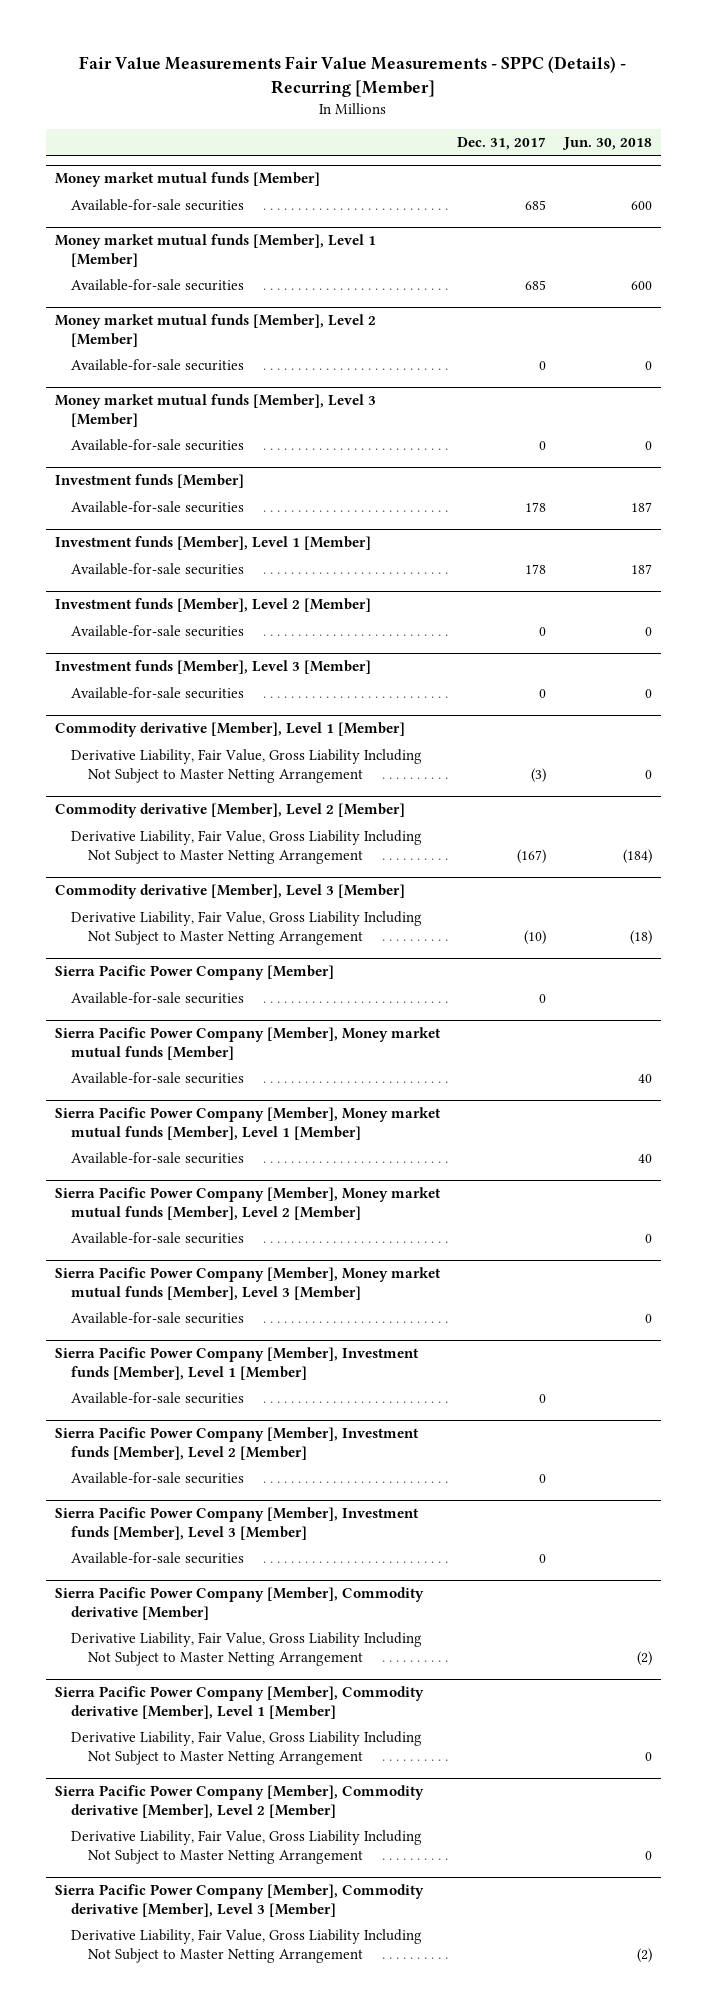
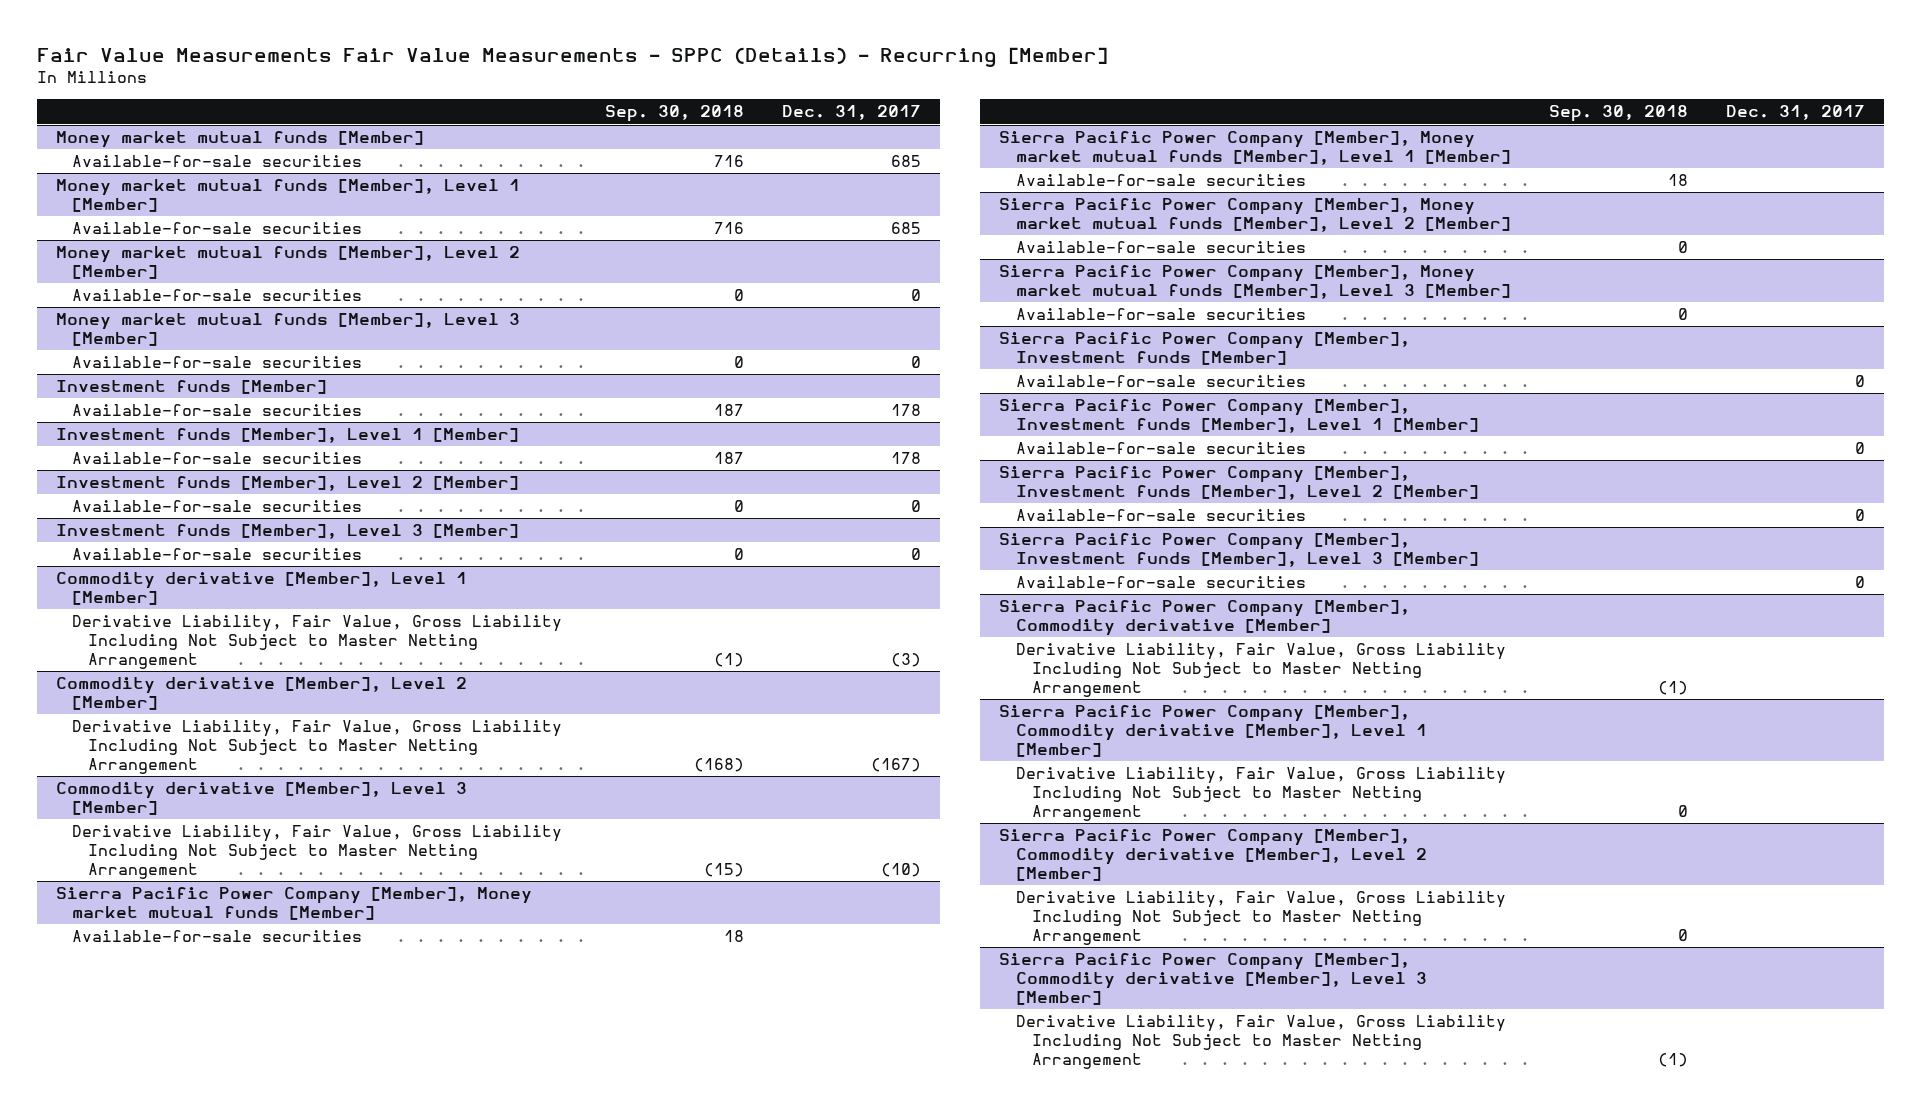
- | Dec. 31, 2017 | Jun. 30, 2018
+ | Sep. 30, 2018 | Dec. 31, 2017
- Sierra Pacific Power Company [Member]
- Available-for-sale securities | 0 |
+ Sierra Pacific Power Company [Member], Investment funds [Member]
+ Available-for-sale securities | | 0

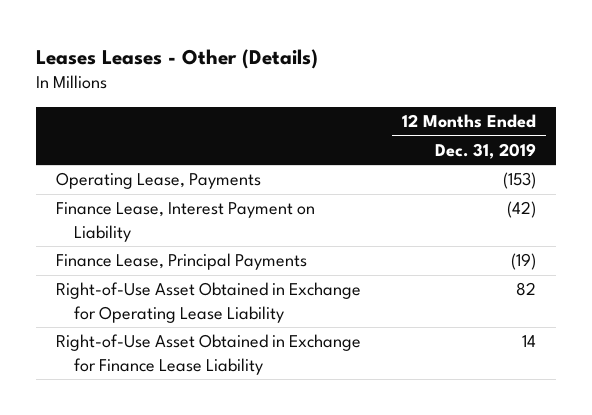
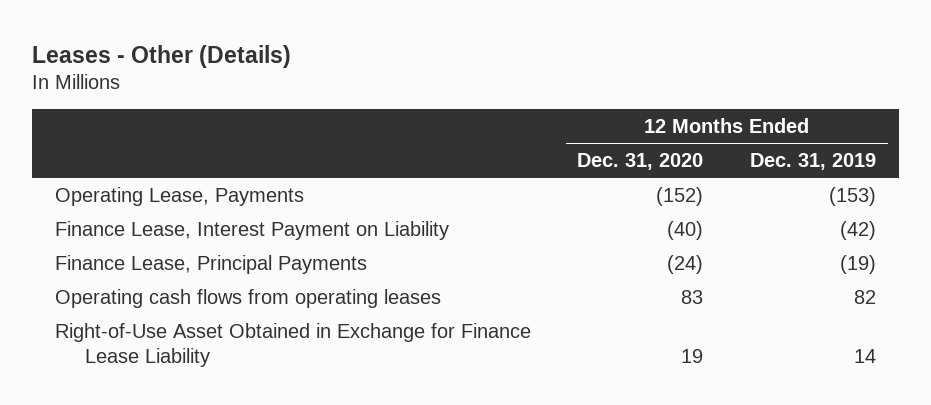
- Leases Leases - Other (Details)
+ Leases - Other (Details)
- | 12 Months Ended Dec. 31, 2019
+ | 12 Months Ended Dec. 31, 2020 | 12 Months Ended Dec. 31, 2019
- Right-of-Use Asset Obtained in Exchange for Operating Lease Liability | 82
+ Operating cash flows from operating leases | 83 | 82

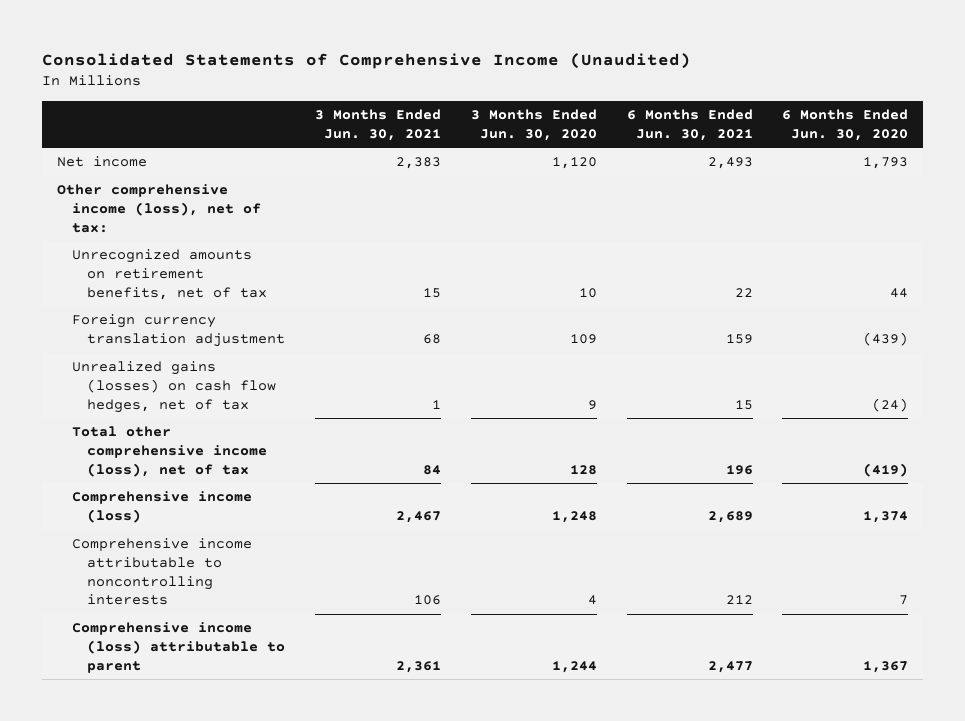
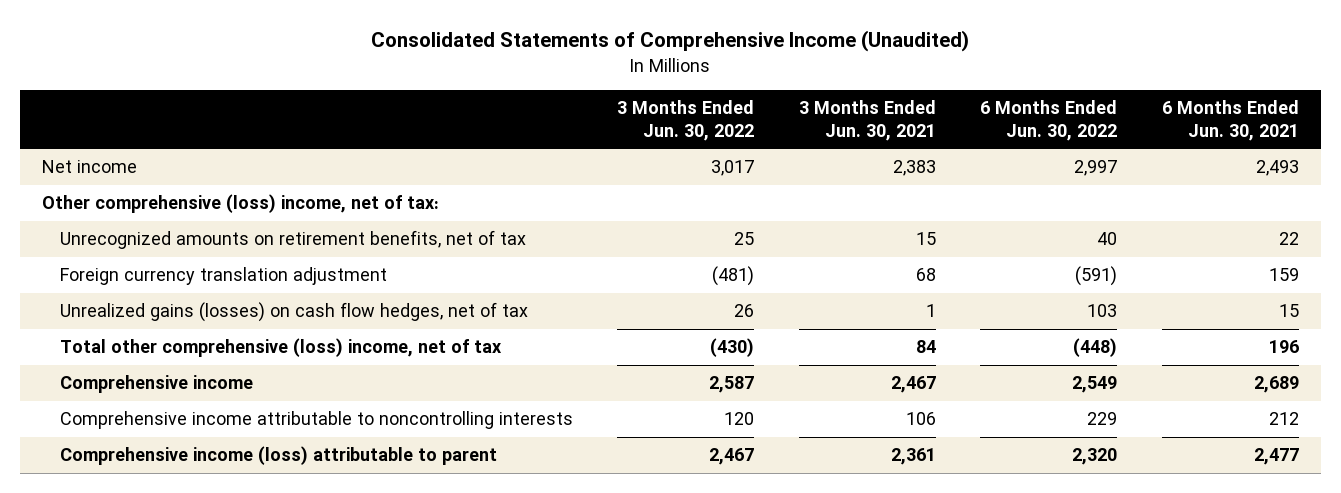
- | 3 Months Ended Jun. 30, 2021 | 3 Months Ended Jun. 30, 2020 | 6 Months Ended Jun. 30, 2021 | 6 Months Ended Jun. 30, 2020
+ | 3 Months Ended Jun. 30, 2022 | 3 Months Ended Jun. 30, 2021 | 6 Months Ended Jun. 30, 2022 | 6 Months Ended Jun. 30, 2021
- Other comprehensive income (loss), net of tax:
+ Other comprehensive (loss) income, net of tax:
- Total other comprehensive income (loss), net of tax | 84 | 128 | 196 | (419)
- Comprehensive income (loss) | 2,467 | 1,248 | 2,689 | 1,374
+ Total other comprehensive (loss) income, net of tax | (430) | 84 | (448) | 196
+ Comprehensive income | 2,587 | 2,467 | 2,549 | 2,689

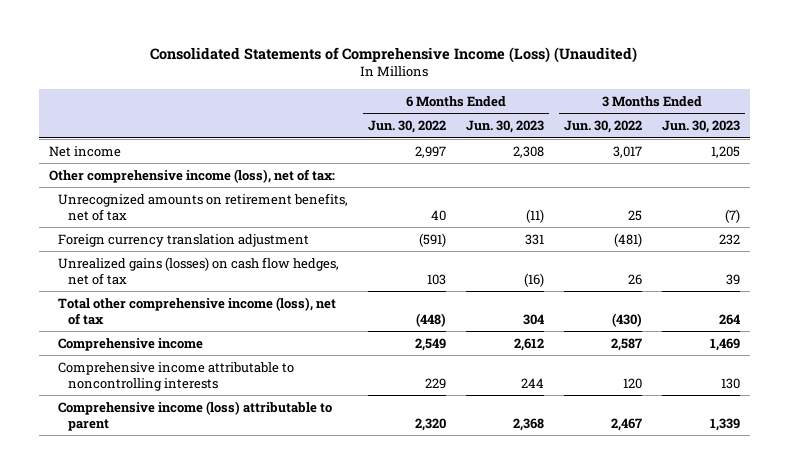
- Consolidated Statements of Comprehensive Income (Unaudited)
+ Consolidated Statements of Comprehensive Income (Loss) (Unaudited)
- | 3 Months Ended Jun. 30, 2022 | 3 Months Ended Jun. 30, 2021 | 6 Months Ended Jun. 30, 2022 | 6 Months Ended Jun. 30, 2021
+ | 6 Months Ended Jun. 30, 2022 | 6 Months Ended Jun. 30, 2023 | 3 Months Ended Jun. 30, 2022 | 3 Months Ended Jun. 30, 2023
- Other comprehensive (loss) income, net of tax:
+ Other comprehensive income (loss), net of tax:
- Total other comprehensive (loss) income, net of tax | (430) | 84 | (448) | 196
+ Total other comprehensive income (loss), net of tax | (448) | 304 | (430) | 264

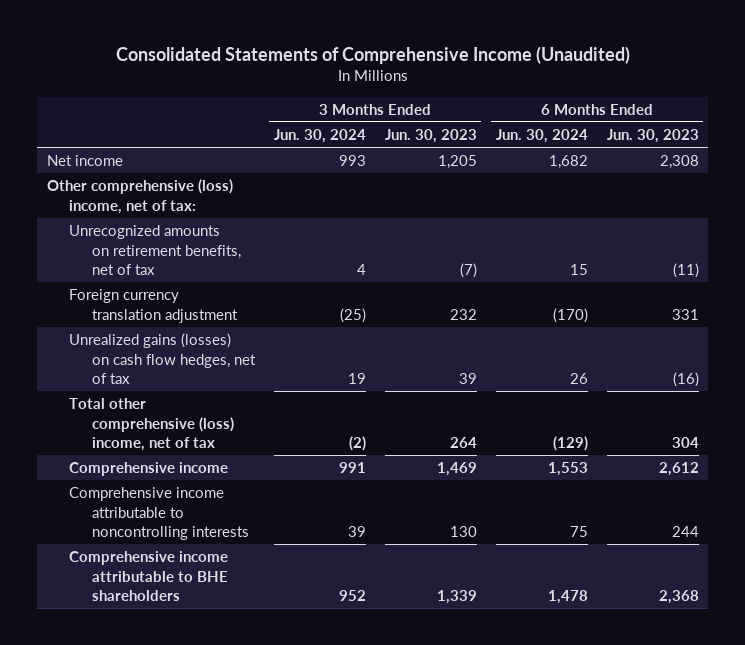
- Consolidated Statements of Comprehensive Income (Loss) (Unaudited)
+ Consolidated Statements of Comprehensive Income (Unaudited)
- | 6 Months Ended Jun. 30, 2022 | 6 Months Ended Jun. 30, 2023 | 3 Months Ended Jun. 30, 2022 | 3 Months Ended Jun. 30, 2023
+ | 3 Months Ended Jun. 30, 2024 | 3 Months Ended Jun. 30, 2023 | 6 Months Ended Jun. 30, 2024 | 6 Months Ended Jun. 30, 2023
- Other comprehensive income (loss), net of tax:
+ Other comprehensive (loss) income, net of tax:
- Total other comprehensive income (loss), net of tax | (448) | 304 | (430) | 264
+ Total other comprehensive (loss) income, net of tax | (2) | 264 | (129) | 304
- Comprehensive income (loss) attributable to parent | 2,320 | 2,368 | 2,467 | 1,339
+ Comprehensive income attributable to BHE shareholders | 952 | 1,339 | 1,478 | 2,368

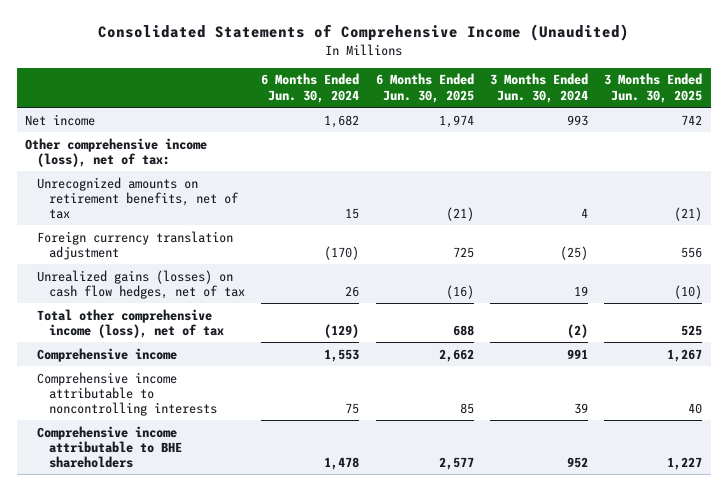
- | 3 Months Ended Jun. 30, 2024 | 3 Months Ended Jun. 30, 2023 | 6 Months Ended Jun. 30, 2024 | 6 Months Ended Jun. 30, 2023
+ | 6 Months Ended Jun. 30, 2024 | 6 Months Ended Jun. 30, 2025 | 3 Months Ended Jun. 30, 2024 | 3 Months Ended Jun. 30, 2025
- Other comprehensive (loss) income, net of tax:
+ Other comprehensive income (loss), net of tax:
- Total other comprehensive (loss) income, net of tax | (2) | 264 | (129) | 304
+ Total other comprehensive income (loss), net of tax | (129) | 688 | (2) | 525

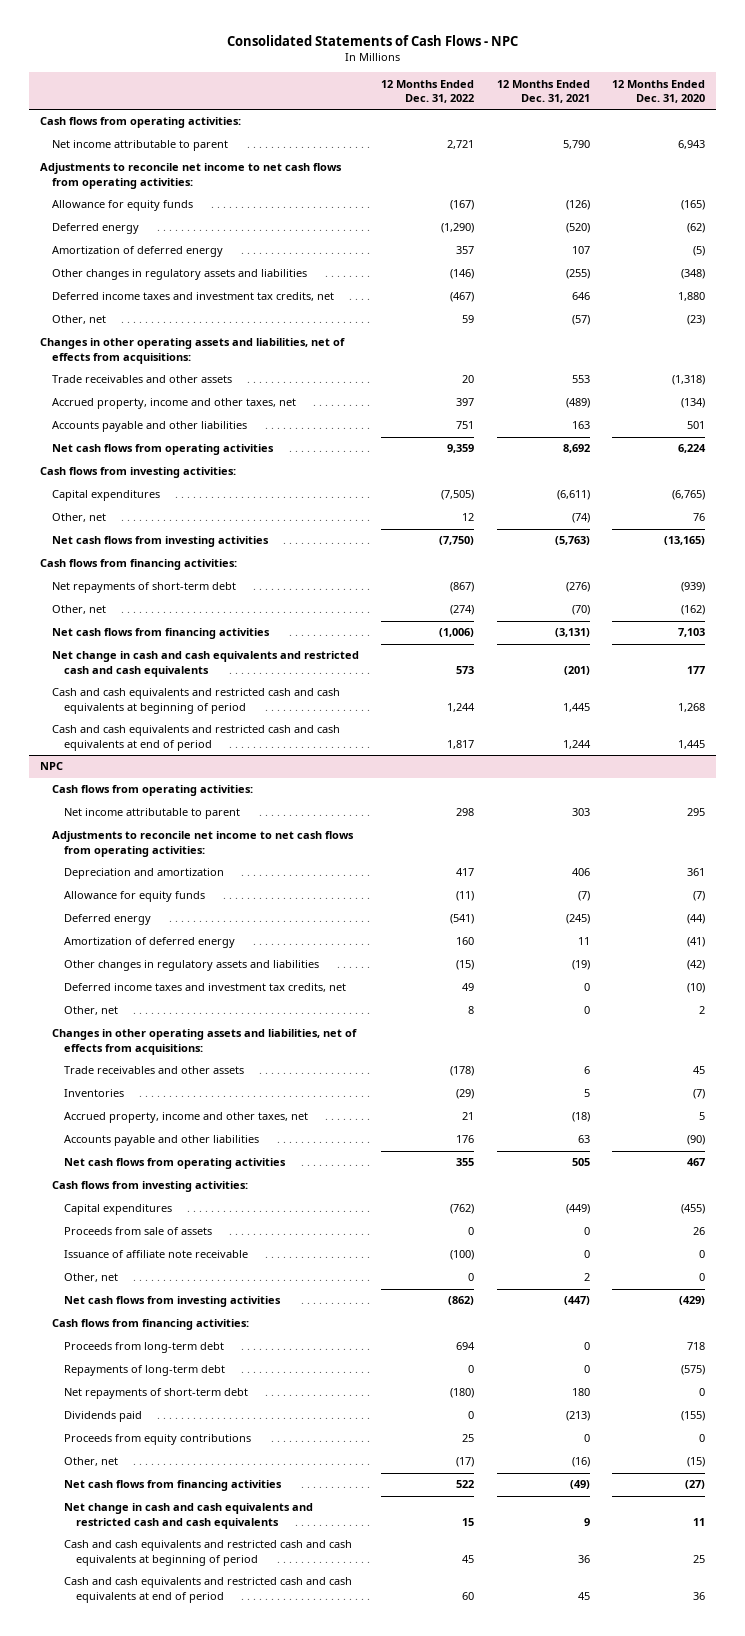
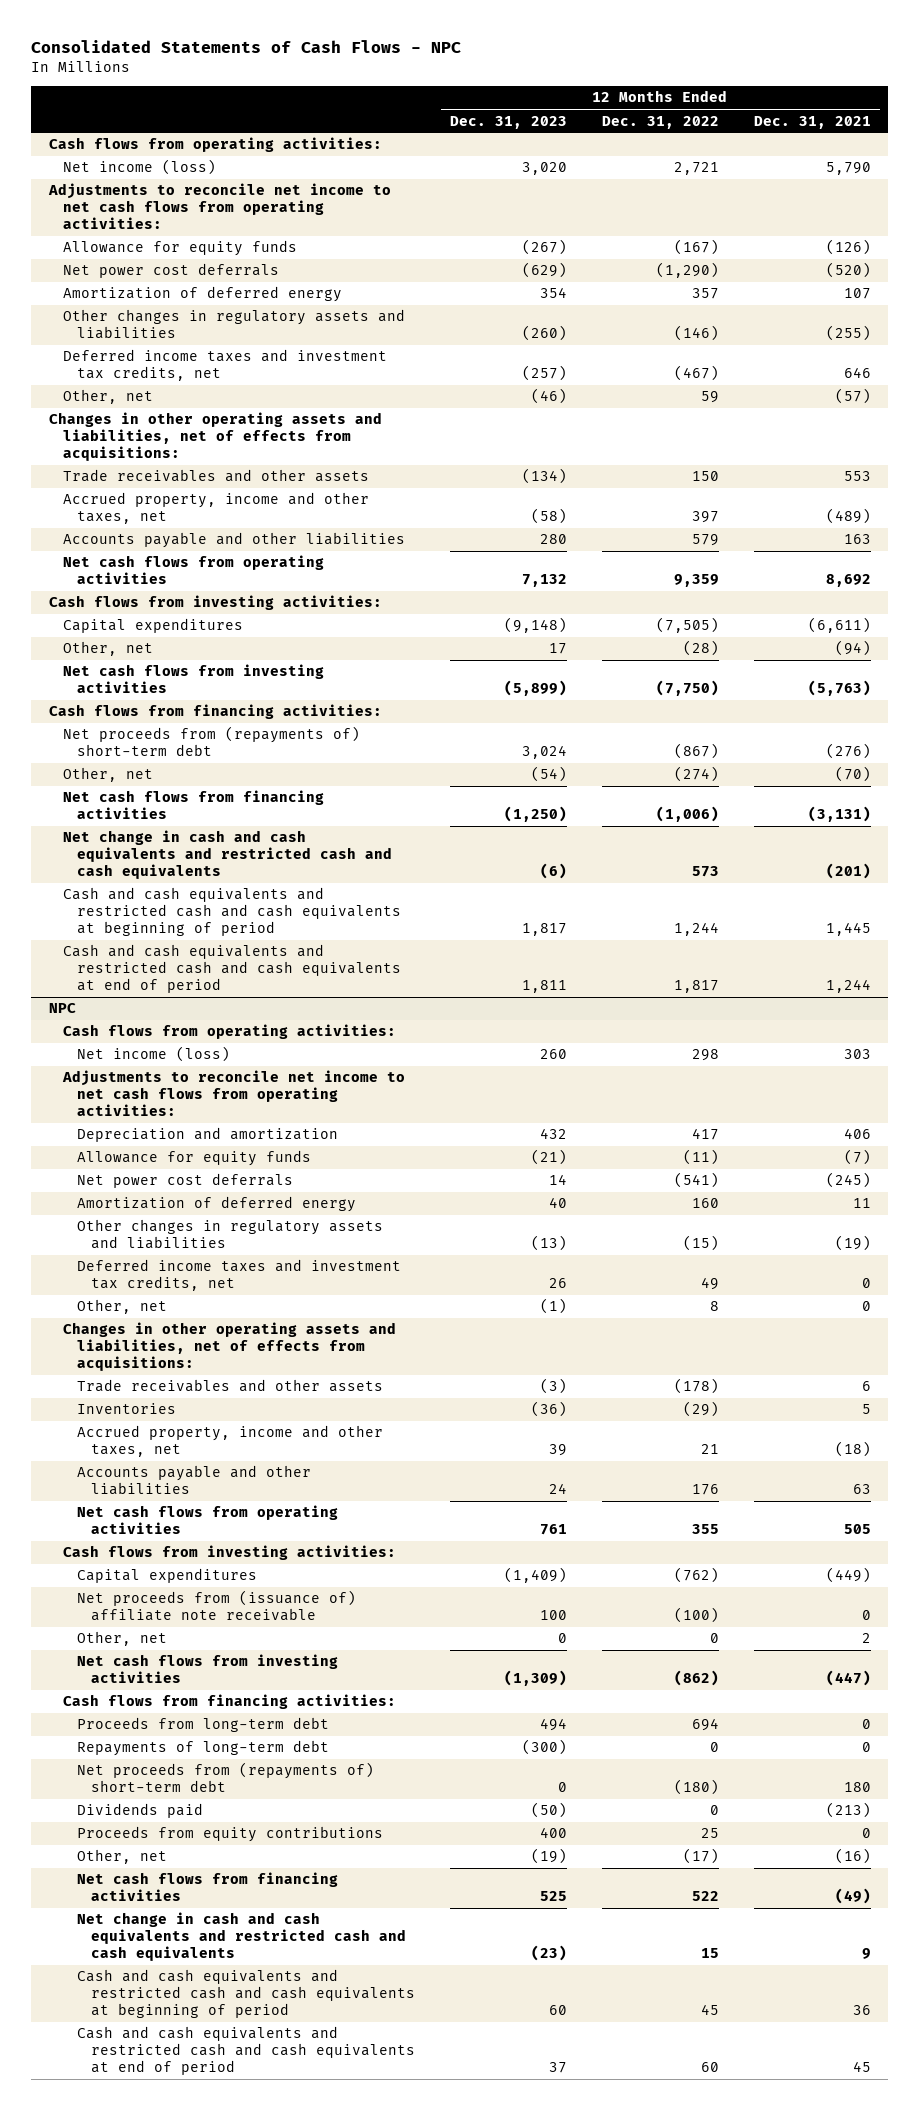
- | 12 Months Ended Dec. 31, 2022 | 12 Months Ended Dec. 31, 2021 | 12 Months Ended Dec. 31, 2020
+ | 12 Months Ended Dec. 31, 2023 | 12 Months Ended Dec. 31, 2022 | 12 Months Ended Dec. 31, 2021
- Net income attributable to parent | 2,721 | 5,790 | 6,943
+ Net income (loss) | 3,020 | 2,721 | 5,790
- Deferred energy | (1,290) | (520) | (62)
+ Net power cost deferrals | (629) | (1,290) | (520)
- Trade receivables and other assets | 20 | 553 | (1,318)
+ Trade receivables and other assets | (134) | 150 | 553
- Accounts payable and other liabilities | 751 | 163 | 501
+ Accounts payable and other liabilities | 280 | 579 | 163
- Other, net | 12 | (74) | 76
+ Other, net | 17 | (28) | (94)
- Net repayments of short-term debt | (867) | (276) | (939)
+ Net proceeds from (repayments of) short-term debt | 3,024 | (867) | (276)
@ NPC
- Net income attributable to parent | 298 | 303 | 295
+ Net income (loss) | 260 | 298 | 303
- Deferred energy | (541) | (245) | (44)
+ Net power cost deferrals | 14 | (541) | (245)
- Proceeds from sale of assets | 0 | 0 | 26
- Issuance of affiliate note receivable | (100) | 0 | 0
+ Net proceeds from (issuance of) affiliate note receivable | 100 | (100) | 0
- Net repayments of short-term debt | (180) | 180 | 0
+ Net proceeds from (repayments of) short-term debt | 0 | (180) | 180

